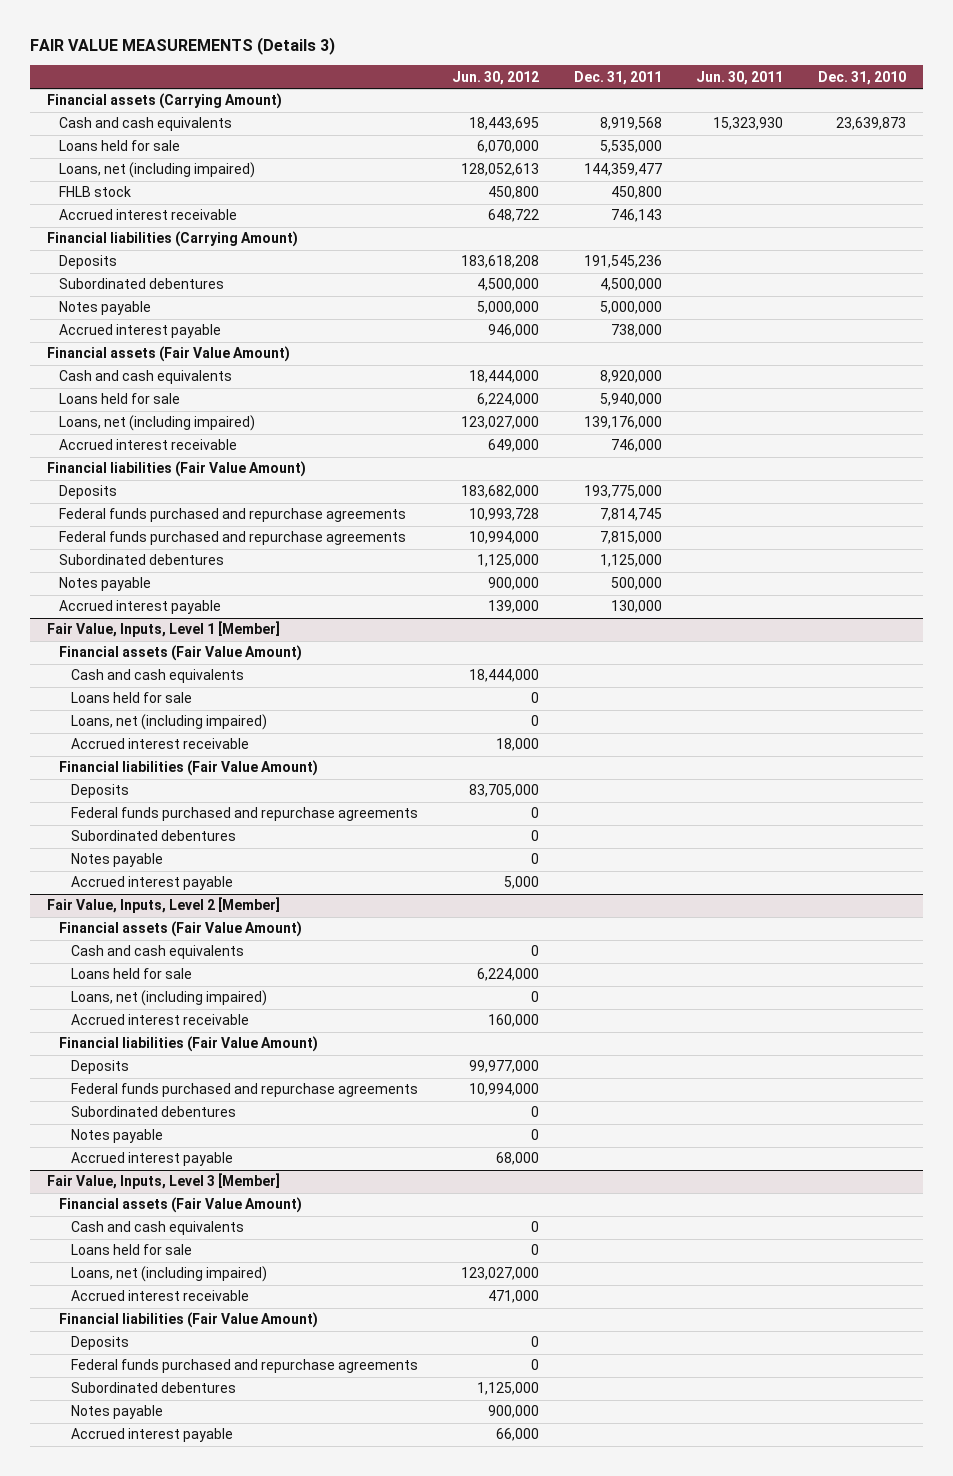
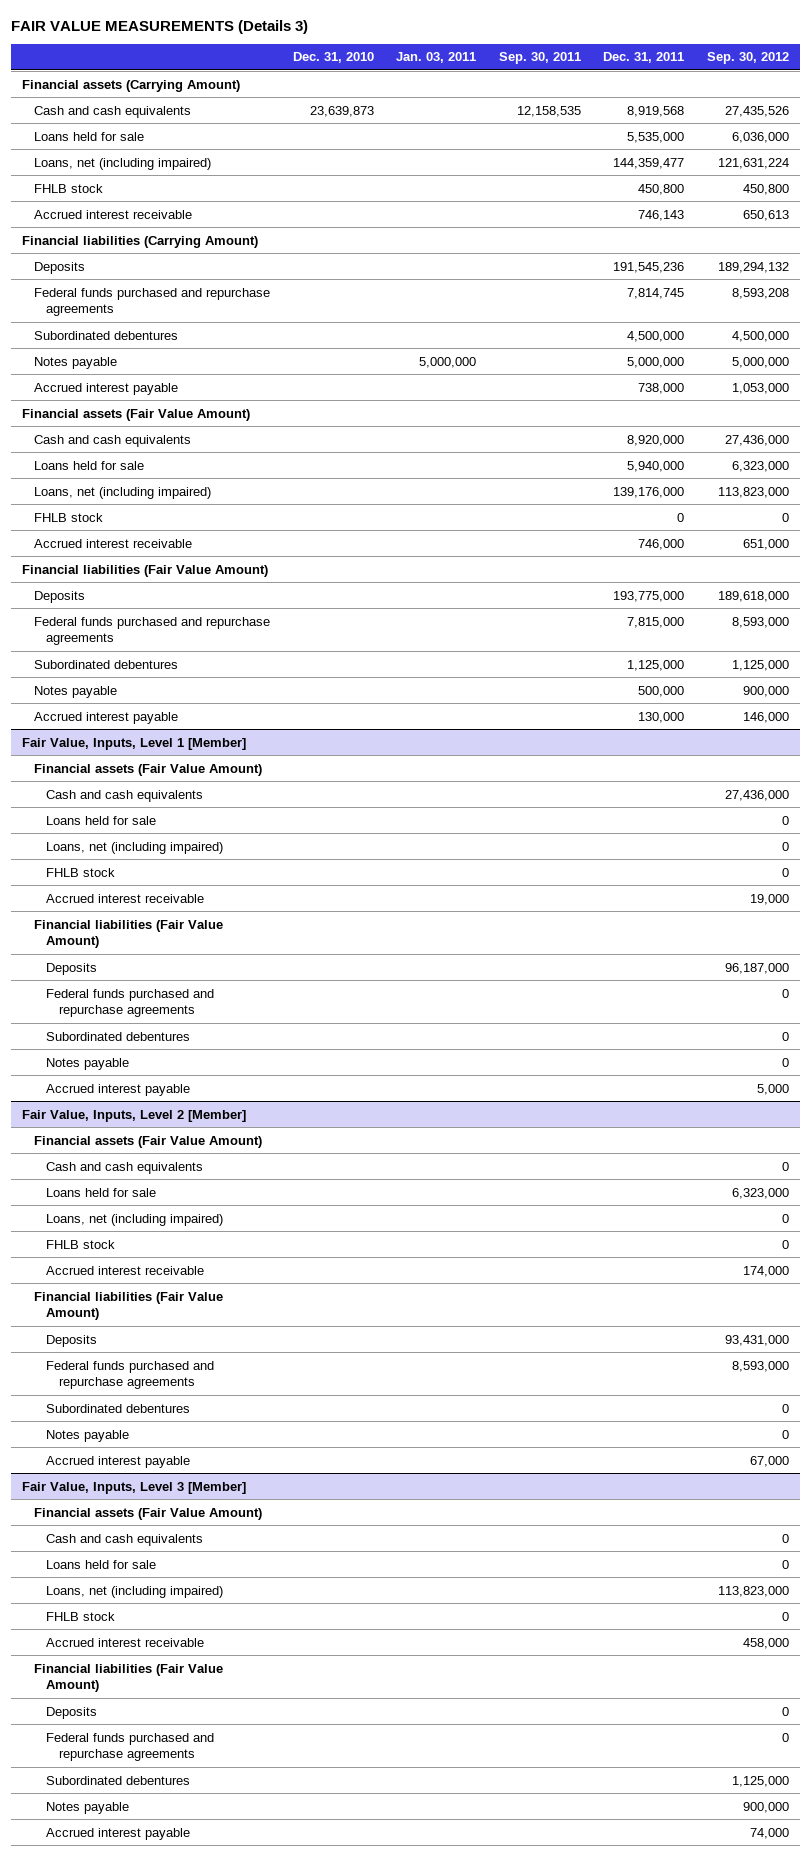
- | Jun. 30, 2012 | Dec. 31, 2011 | Jun. 30, 2011 | Dec. 31, 2010
+ | Dec. 31, 2010 | Jan. 03, 2011 | Sep. 30, 2011 | Dec. 31, 2011 | Sep. 30, 2012
moved up: Federal funds purchased and repurchase agreements | | | | 7,814,745 | 8,593,208
+ FHLB stock | | | | 0 | 0
@ Fair Value, Inputs, Level 1 [Member]
+ FHLB stock | | | | | 0
@ Fair Value, Inputs, Level 2 [Member]
+ FHLB stock | | | | | 0
@ Fair Value, Inputs, Level 3 [Member]
+ FHLB stock | | | | | 0

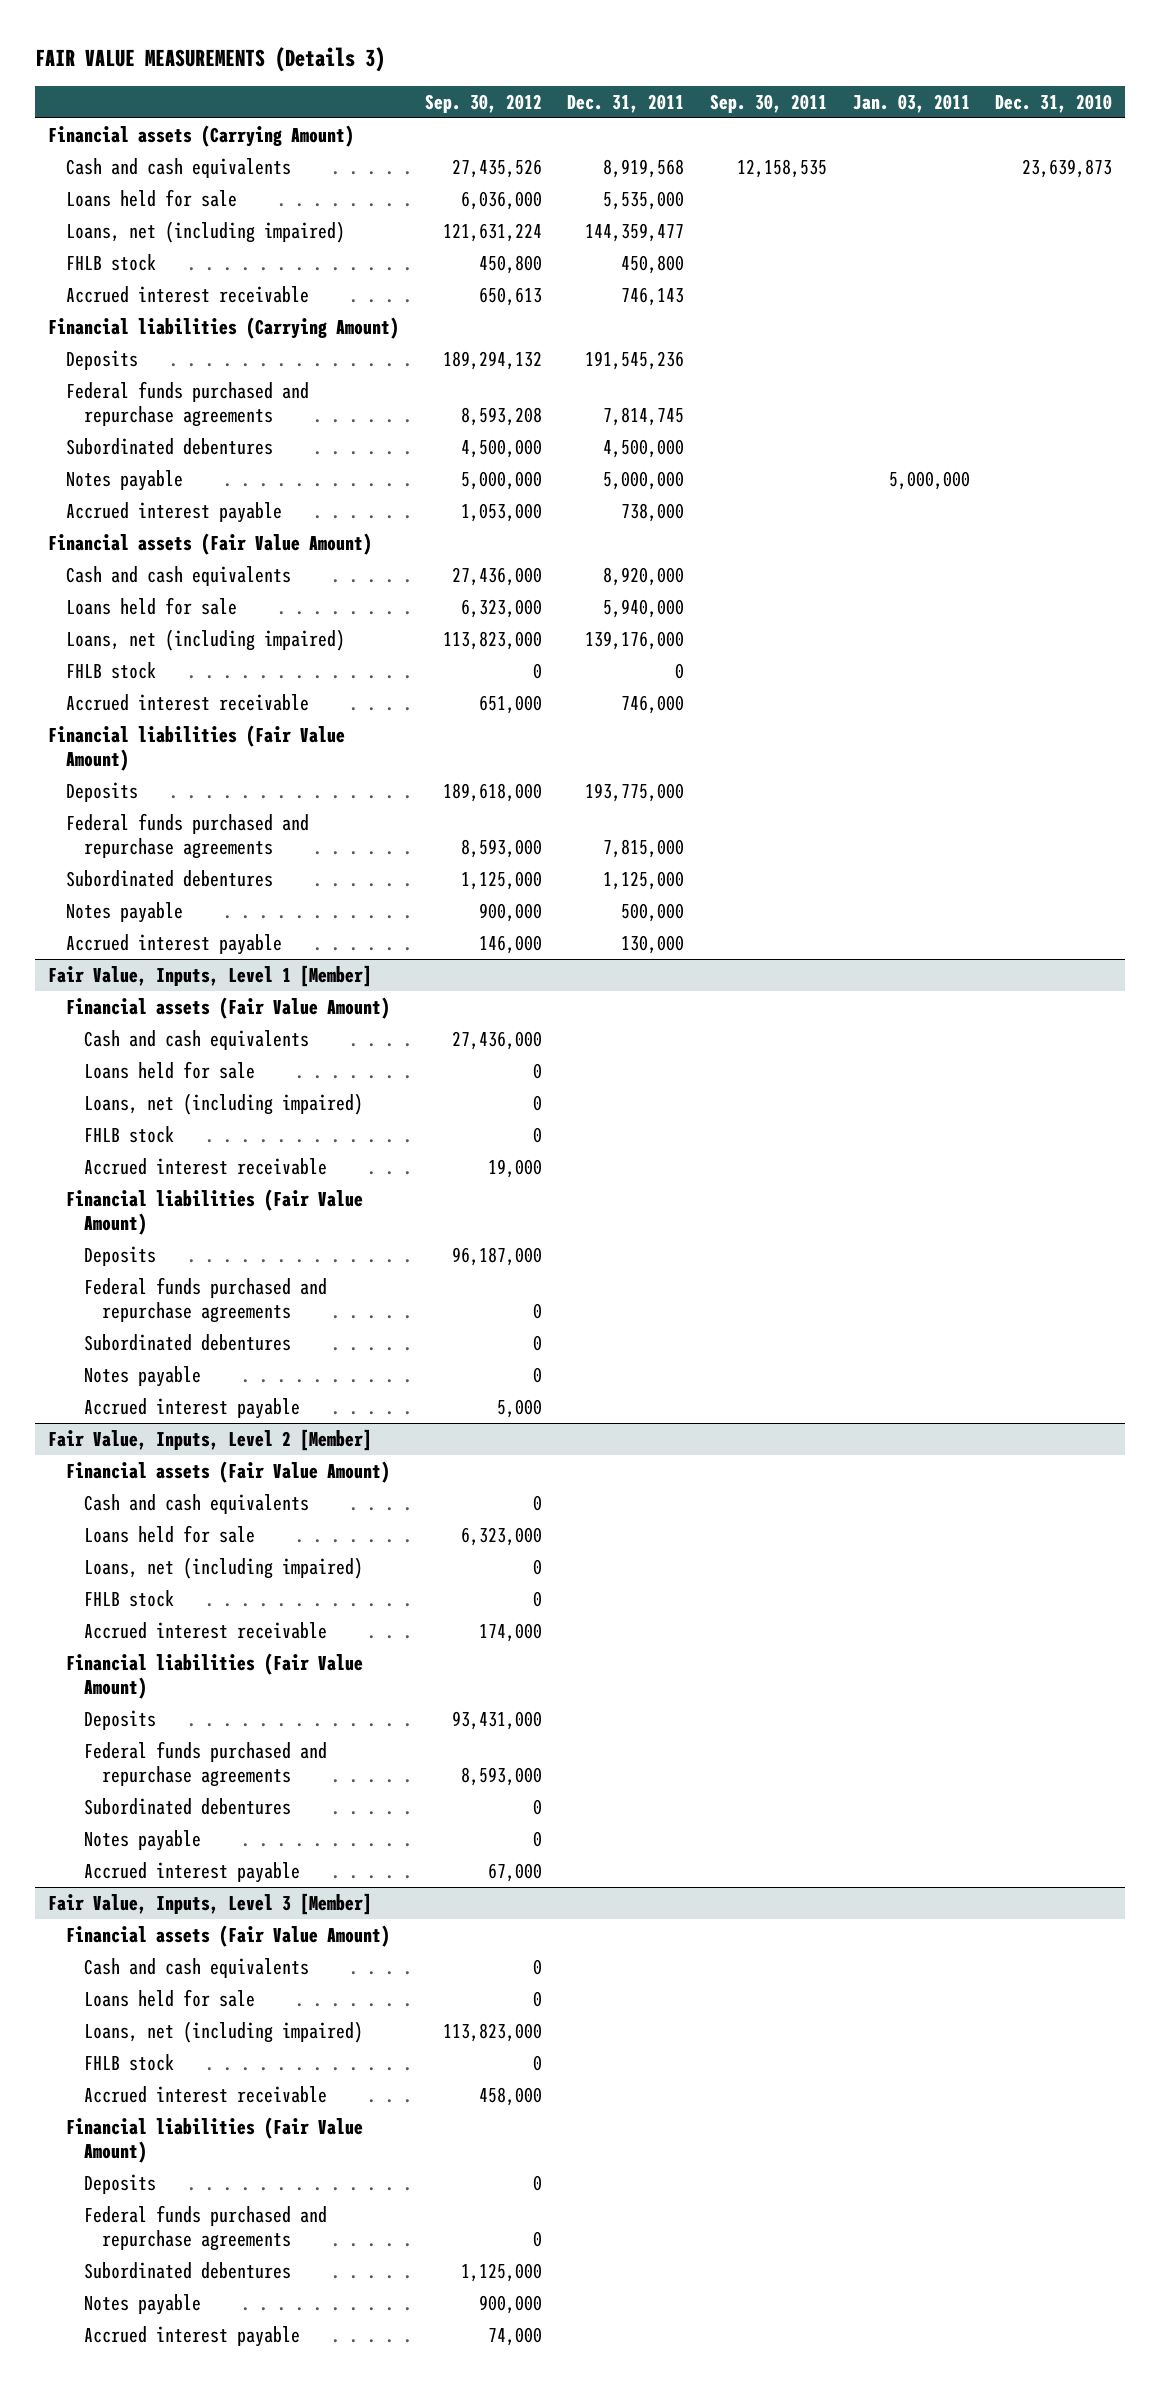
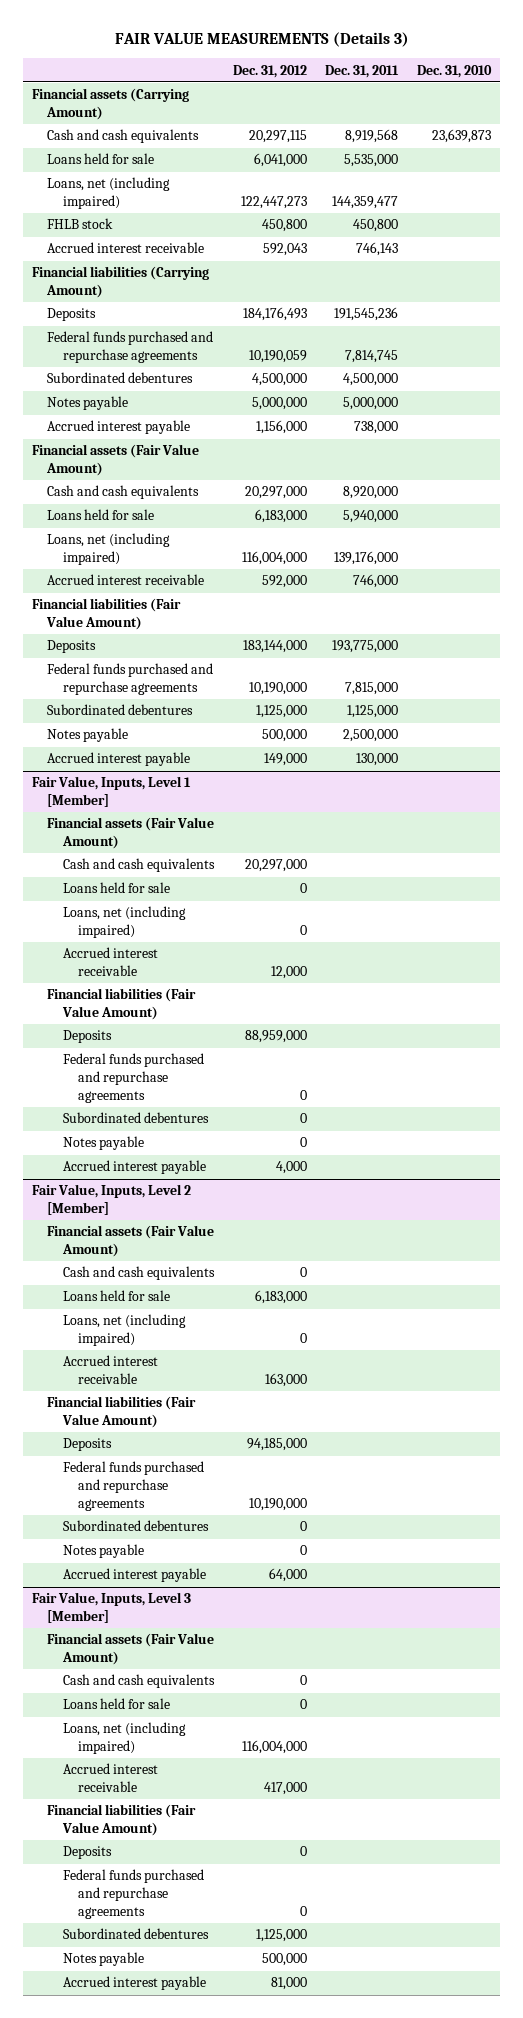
- | Sep. 30, 2012 | Dec. 31, 2011 | Sep. 30, 2011 | Jan. 03, 2011 | Dec. 31, 2010
+ | Dec. 31, 2012 | Dec. 31, 2011 | Dec. 31, 2010
- FHLB stock | 0 | 0 | | |
- Notes payable | 900,000 | 500,000 | | |
+ Notes payable | 500,000 | 2,500,000 |
@ Fair Value, Inputs, Level 1 [Member]
- FHLB stock | 0 | | | |
@ Fair Value, Inputs, Level 2 [Member]
- FHLB stock | 0 | | | |
@ Fair Value, Inputs, Level 3 [Member]
- FHLB stock | 0 | | | |

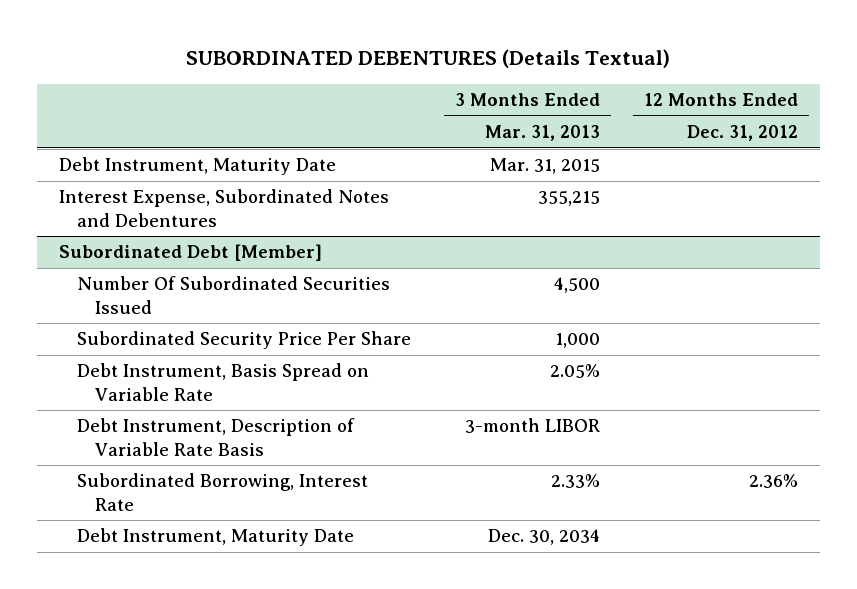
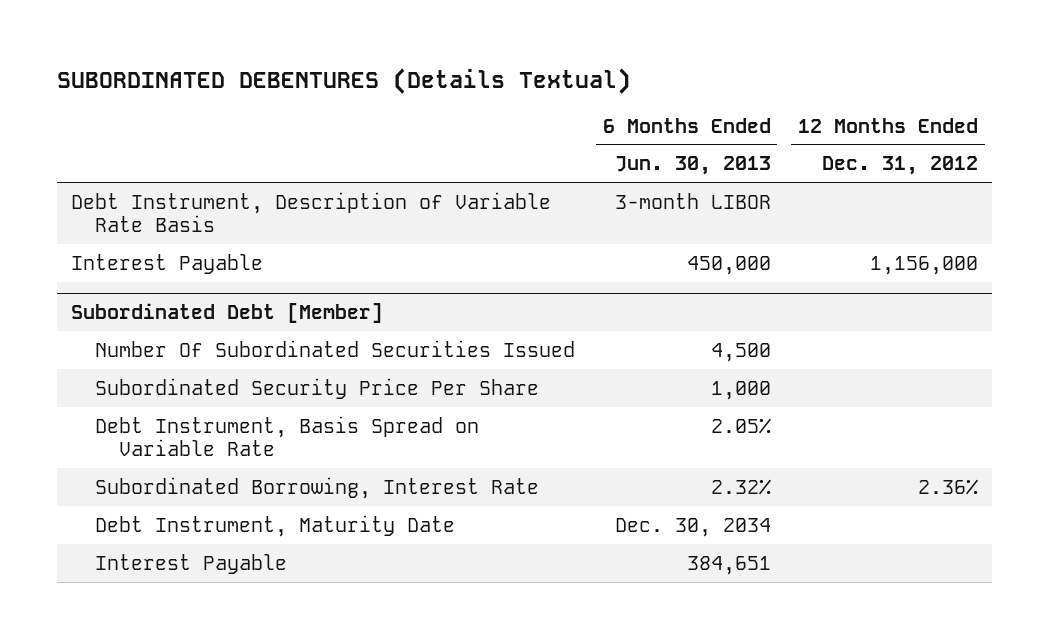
- | 3 Months Ended Mar. 31, 2013 | 12 Months Ended Dec. 31, 2012
+ | 6 Months Ended Jun. 30, 2013 | 12 Months Ended Dec. 31, 2012
- Debt Instrument, Maturity Date | Mar. 31, 2015 |
- Interest Expense, Subordinated Notes and Debentures | 355,215 |
+ Debt Instrument, Description of Variable Rate Basis | 3-month LIBOR |
+ Interest Payable | 450,000 | 1,156,000
@ Subordinated Debt [Member]
- Debt Instrument, Description of Variable Rate Basis | 3-month LIBOR |
+ Interest Payable | 384,651 |

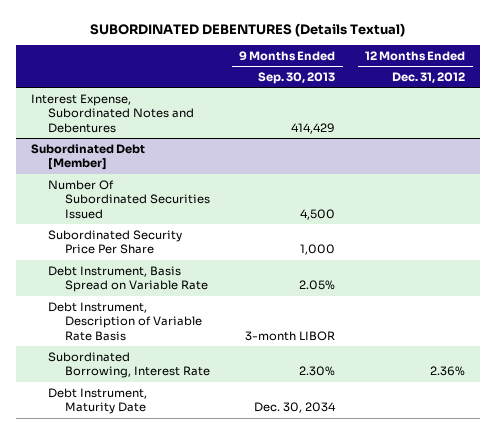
- | 6 Months Ended Jun. 30, 2013 | 12 Months Ended Dec. 31, 2012
+ | 9 Months Ended Sep. 30, 2013 | 12 Months Ended Dec. 31, 2012
- Debt Instrument, Description of Variable Rate Basis | 3-month LIBOR |
- Interest Payable | 450,000 | 1,156,000
+ Interest Expense, Subordinated Notes and Debentures | 414,429 |
@ Subordinated Debt [Member]
+ Debt Instrument, Description of Variable Rate Basis | 3-month LIBOR |
- Interest Payable | 384,651 |

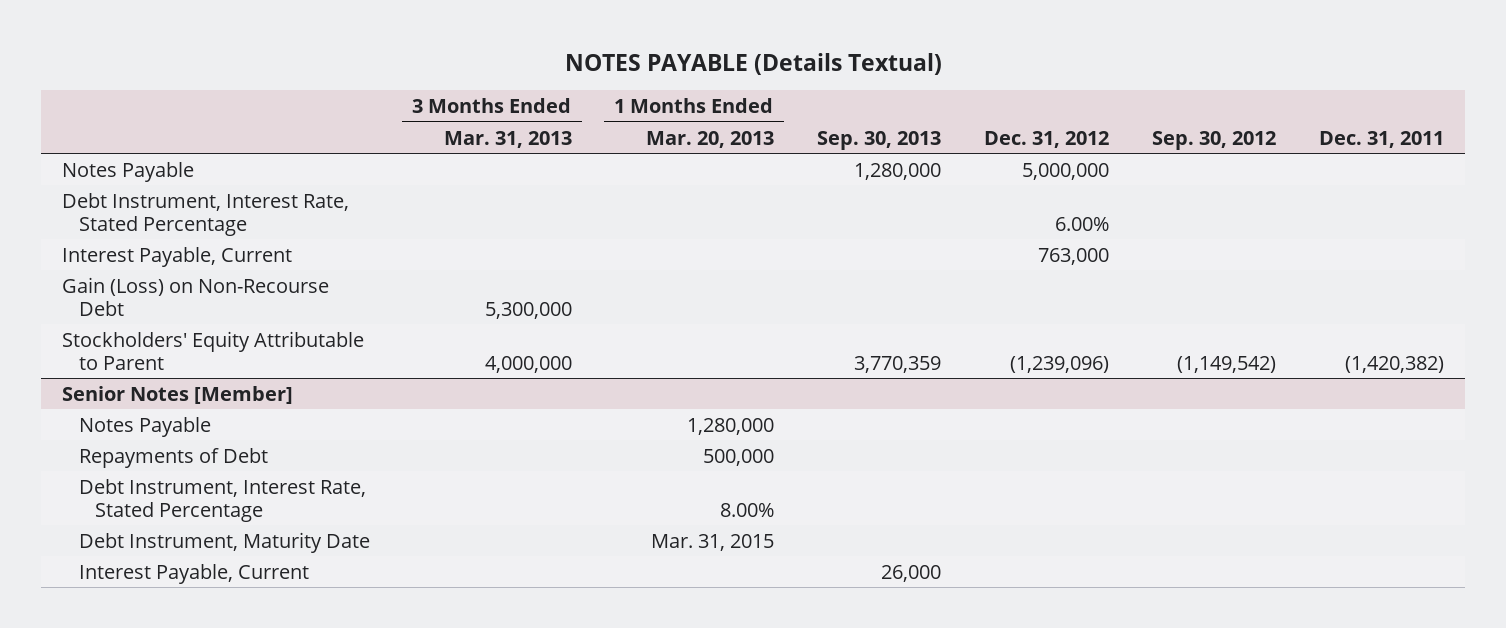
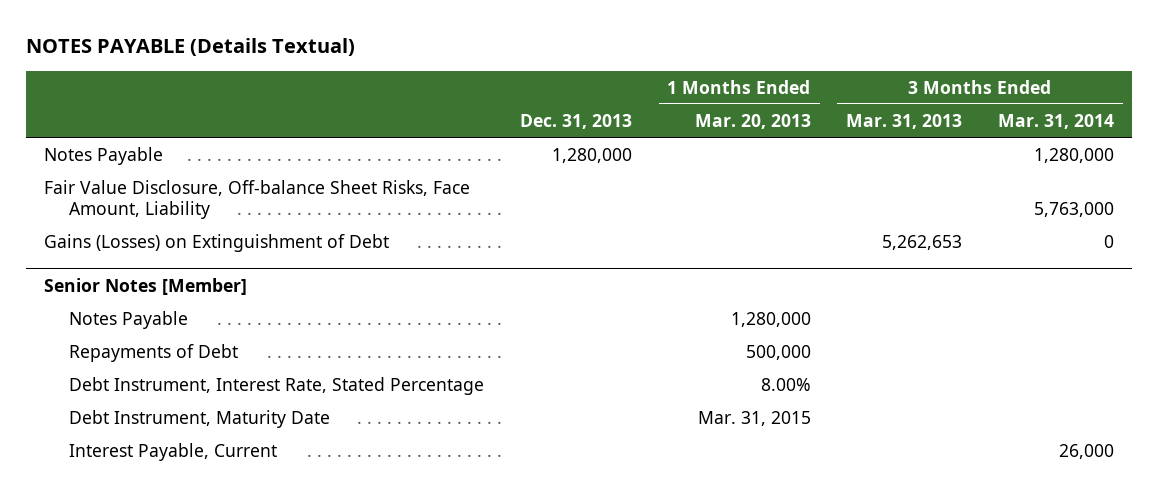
- | 3 Months Ended Mar. 31, 2013 | 1 Months Ended Mar. 20, 2013 | Sep. 30, 2013 | Dec. 31, 2012 | Sep. 30, 2012 | Dec. 31, 2011
+ | Dec. 31, 2013 | 1 Months Ended Mar. 20, 2013 | 3 Months Ended Mar. 31, 2013 | 3 Months Ended Mar. 31, 2014
- Debt Instrument, Interest Rate, Stated Percentage | | | | 6.00% | |
- Interest Payable, Current | | | | 763,000 | |
- Gain (Loss) on Non-Recourse Debt | 5,300,000 | | | | |
- Stockholders' Equity Attributable to Parent | 4,000,000 | | 3,770,359 | (1,239,096) | (1,149,542) | (1,420,382)
+ Fair Value Disclosure, Off-balance Sheet Risks, Face Amount, Liability | | | | 5,763,000
+ Gains (Losses) on Extinguishment of Debt | | | 5,262,653 | 0

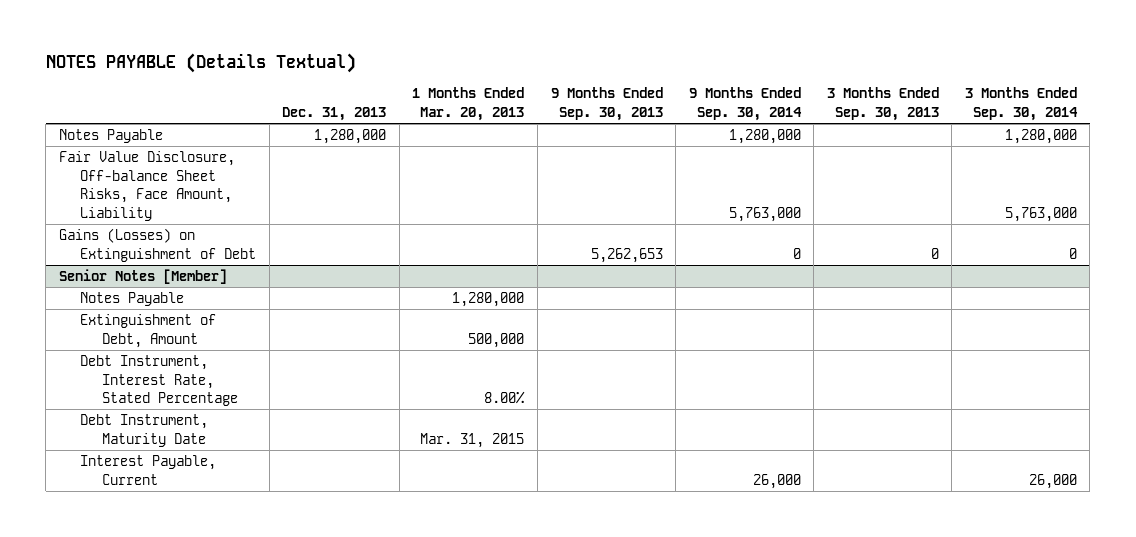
- | Dec. 31, 2013 | 1 Months Ended Mar. 20, 2013 | 3 Months Ended Mar. 31, 2013 | 3 Months Ended Mar. 31, 2014
+ | Dec. 31, 2013 | 1 Months Ended Mar. 20, 2013 | 9 Months Ended Sep. 30, 2013 | 9 Months Ended Sep. 30, 2014 | 3 Months Ended Sep. 30, 2013 | 3 Months Ended Sep. 30, 2014
@ Senior Notes [Member]
- Repayments of Debt | | 500,000 | |
+ Extinguishment of Debt, Amount | | 500,000 | | | |

